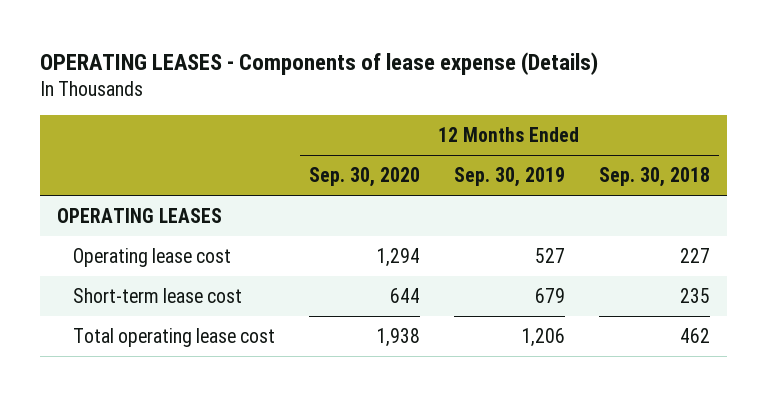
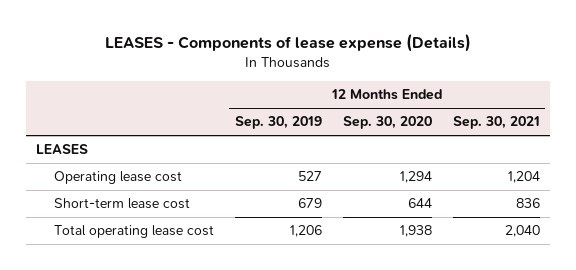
- OPERATING LEASES - Components of lease expense (Details)
+ LEASES - Components of lease expense (Details)
- | 12 Months Ended Sep. 30, 2020 | 12 Months Ended Sep. 30, 2019 | 12 Months Ended Sep. 30, 2018
+ | 12 Months Ended Sep. 30, 2019 | 12 Months Ended Sep. 30, 2020 | 12 Months Ended Sep. 30, 2021
- OPERATING LEASES
+ LEASES

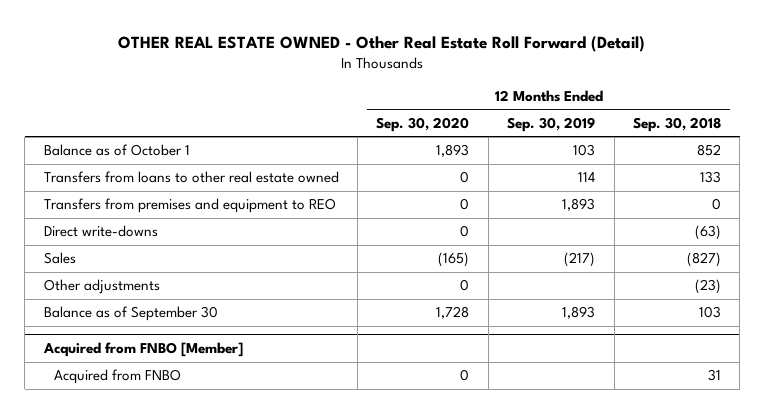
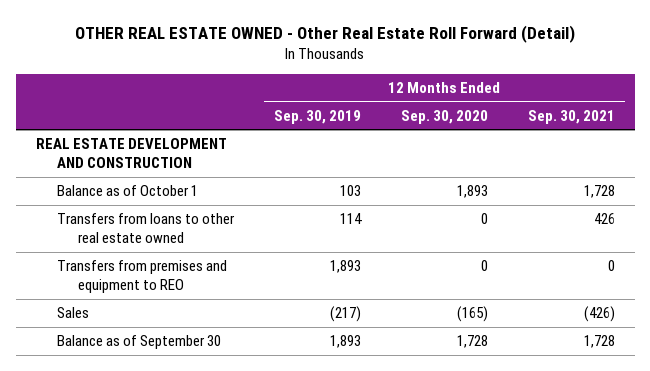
- | 12 Months Ended Sep. 30, 2020 | 12 Months Ended Sep. 30, 2019 | 12 Months Ended Sep. 30, 2018
+ | 12 Months Ended Sep. 30, 2019 | 12 Months Ended Sep. 30, 2020 | 12 Months Ended Sep. 30, 2021
+ REAL ESTATE DEVELOPMENT AND CONSTRUCTION
- Direct write-downs | 0 | | (63)
- Other adjustments | 0 | | (23)
- Acquired from FNBO [Member]
- Acquired from FNBO | 0 | | 31

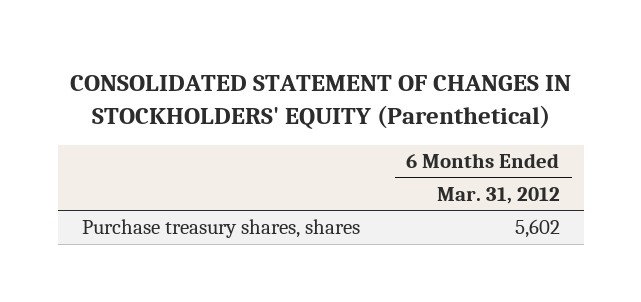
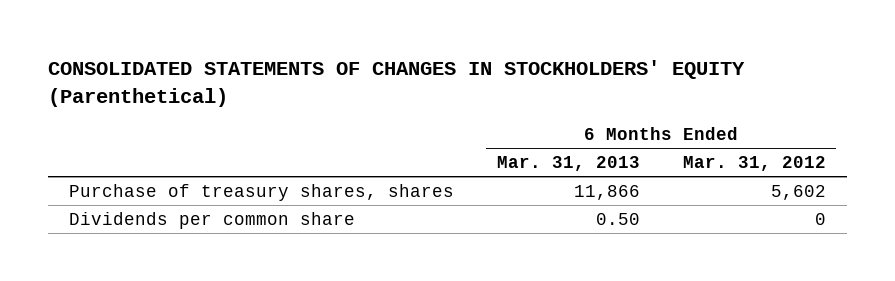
- CONSOLIDATED STATEMENT OF CHANGES IN STOCKHOLDERS' EQUITY (Parenthetical)
+ CONSOLIDATED STATEMENTS OF CHANGES IN STOCKHOLDERS' EQUITY (Parenthetical)
- | 6 Months Ended Mar. 31, 2012
+ | 6 Months Ended Mar. 31, 2013 | 6 Months Ended Mar. 31, 2012
- Purchase treasury shares, shares | 5,602
+ Purchase of treasury shares, shares | 11,866 | 5,602
+ Dividends per common share | 0.50 | 0

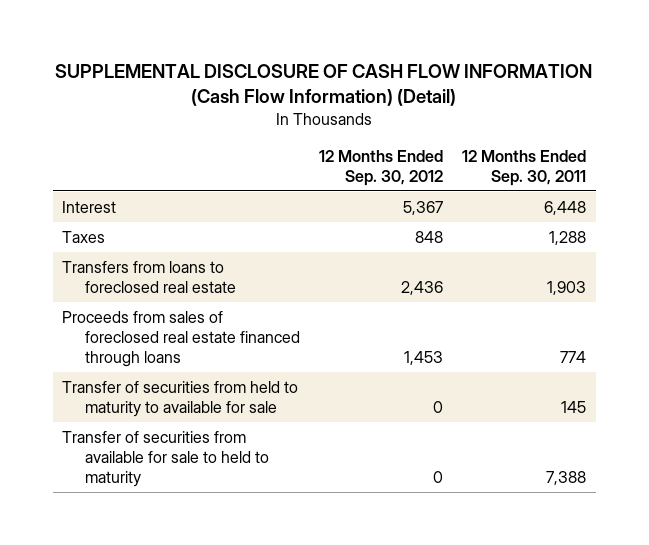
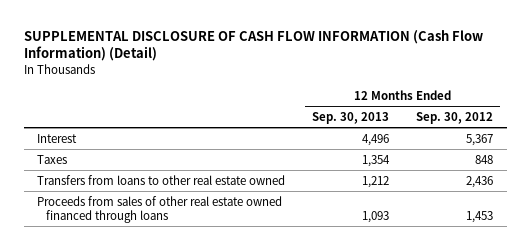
- | 12 Months Ended Sep. 30, 2012 | 12 Months Ended Sep. 30, 2011
+ | 12 Months Ended Sep. 30, 2013 | 12 Months Ended Sep. 30, 2012
- Transfers from loans to foreclosed real estate | 2,436 | 1,903
- Proceeds from sales of foreclosed real estate financed through loans | 1,453 | 774
- Transfer of securities from held to maturity to available for sale | 0 | 145
- Transfer of securities from available for sale to held to maturity | 0 | 7,388
+ Transfers from loans to other real estate owned | 1,212 | 2,436
+ Proceeds from sales of other real estate owned financed through loans | 1,093 | 1,453

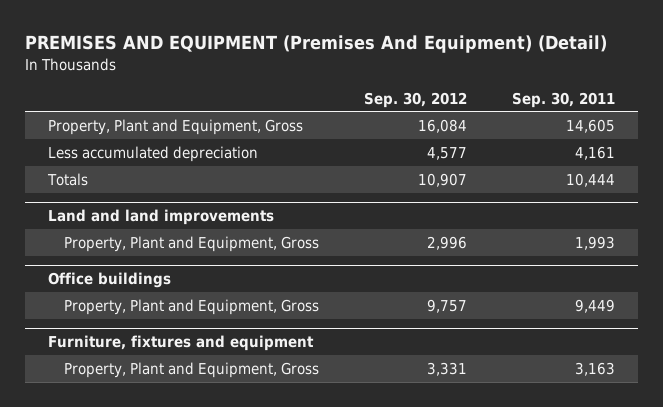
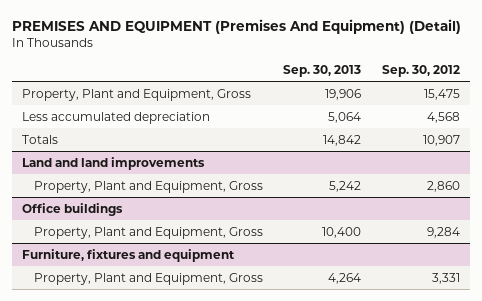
- | Sep. 30, 2012 | Sep. 30, 2011
+ | Sep. 30, 2013 | Sep. 30, 2012
- Property, Plant and Equipment, Gross | 16,084 | 14,605
- Less accumulated depreciation | 4,577 | 4,161
+ Property, Plant and Equipment, Gross | 19,906 | 15,475
+ Less accumulated depreciation | 5,064 | 4,568
@ Land and land improvements
- Property, Plant and Equipment, Gross | 2,996 | 1,993
+ Property, Plant and Equipment, Gross | 5,242 | 2,860
@ Office buildings
- Property, Plant and Equipment, Gross | 9,757 | 9,449
+ Property, Plant and Equipment, Gross | 10,400 | 9,284

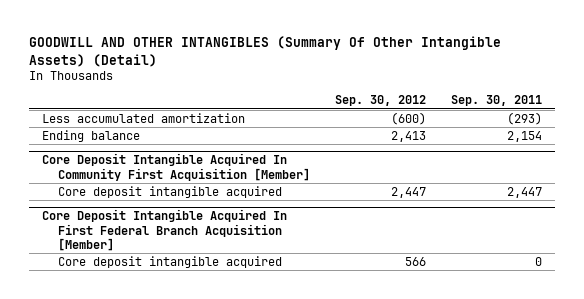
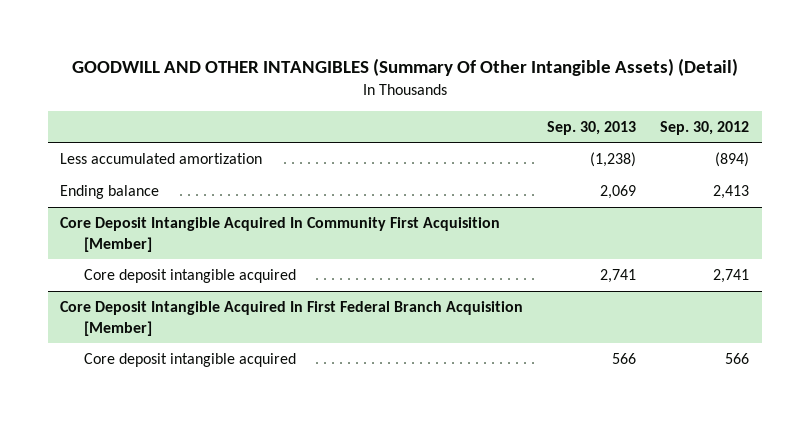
- | Sep. 30, 2012 | Sep. 30, 2011
+ | Sep. 30, 2013 | Sep. 30, 2012
- Less accumulated amortization | (600) | (293)
+ Less accumulated amortization | (1,238) | (894)
@ Core Deposit Intangible Acquired In Community First Acquisition [Member]
- Core deposit intangible acquired | 2,447 | 2,447
+ Core deposit intangible acquired | 2,741 | 2,741

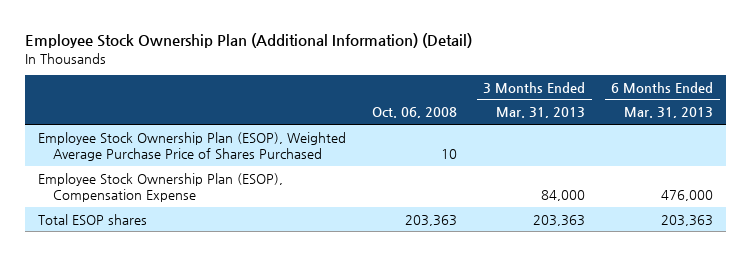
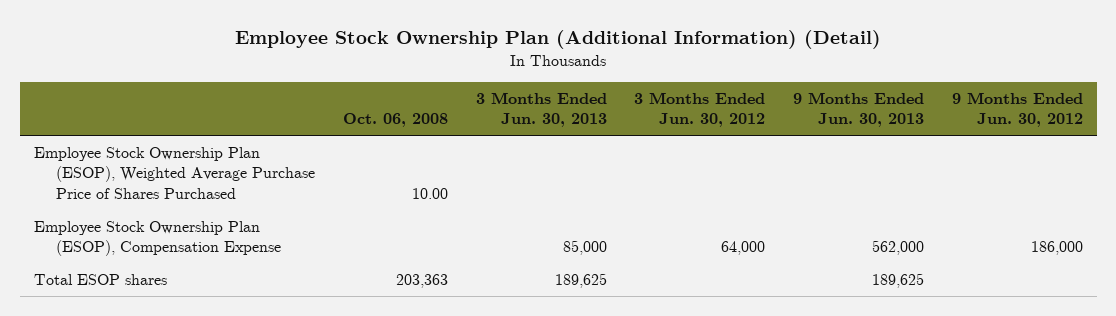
- | Oct. 06, 2008 | 3 Months Ended Mar. 31, 2013 | 6 Months Ended Mar. 31, 2013
+ | Oct. 06, 2008 | 3 Months Ended Jun. 30, 2013 | 3 Months Ended Jun. 30, 2012 | 9 Months Ended Jun. 30, 2013 | 9 Months Ended Jun. 30, 2012
- Employee Stock Ownership Plan (ESOP), Weighted Average Purchase Price of Shares Purchased | 10 | |
+ Employee Stock Ownership Plan (ESOP), Weighted Average Purchase Price of Shares Purchased | 10.00 | | | |

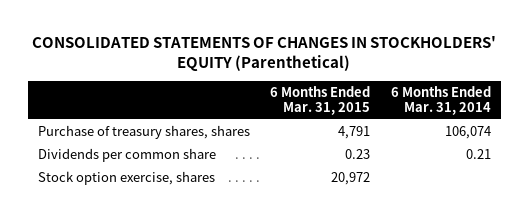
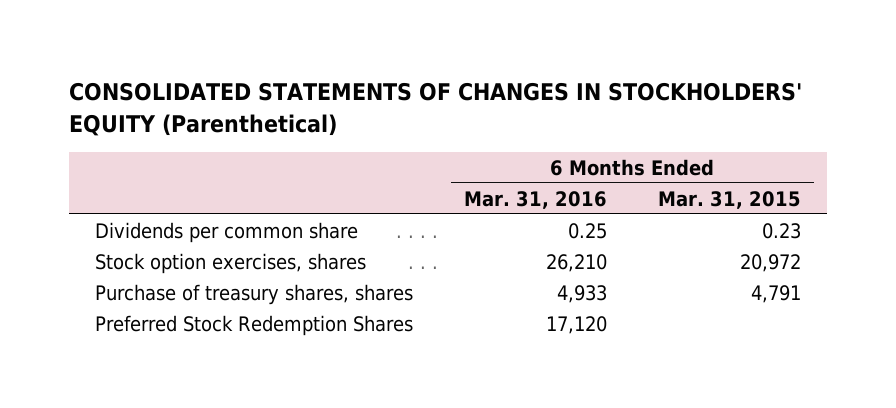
- | 6 Months Ended Mar. 31, 2015 | 6 Months Ended Mar. 31, 2014
+ | 6 Months Ended Mar. 31, 2016 | 6 Months Ended Mar. 31, 2015
- Stock option exercise, shares | 20,972 |
+ Stock option exercises, shares | 26,210 | 20,972
moved down: Purchase of treasury shares, shares | 4,933 | 4,791
+ Preferred Stock Redemption Shares | 17,120 |

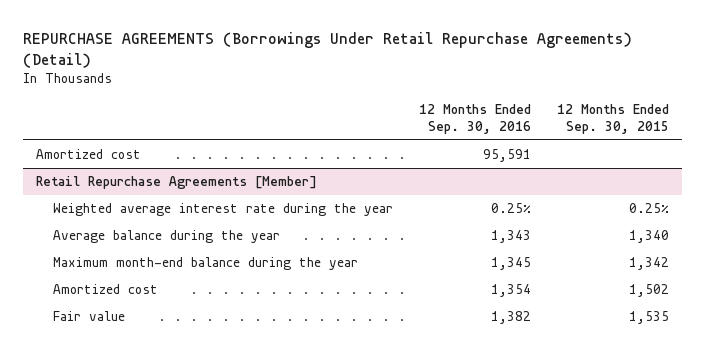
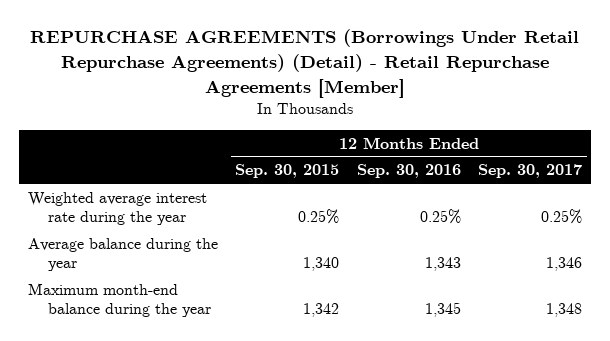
- REPURCHASE AGREEMENTS (Borrowings Under Retail Repurchase Agreements) (Detail)
+ REPURCHASE AGREEMENTS (Borrowings Under Retail Repurchase Agreements) (Detail) - Retail Repurchase Agreements [Member]
- | 12 Months Ended Sep. 30, 2016 | 12 Months Ended Sep. 30, 2015
+ | 12 Months Ended Sep. 30, 2015 | 12 Months Ended Sep. 30, 2016 | 12 Months Ended Sep. 30, 2017
- Amortized cost | 95,591 |
- Retail Repurchase Agreements [Member]
- Amortized cost | 1,354 | 1,502
- Fair value | 1,382 | 1,535

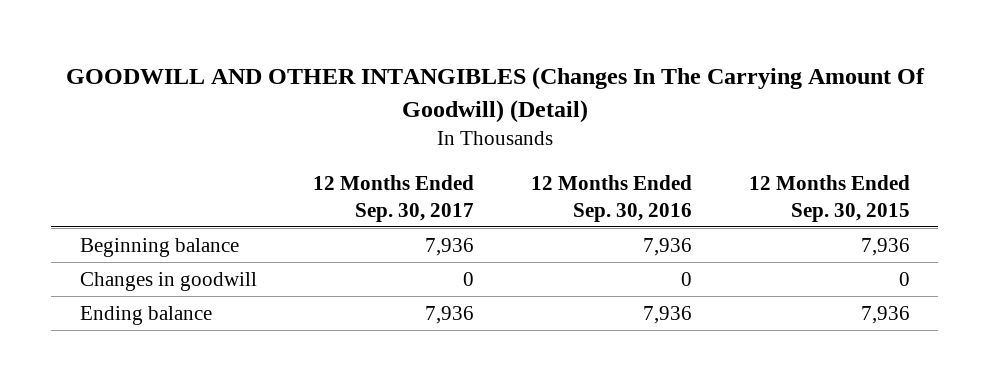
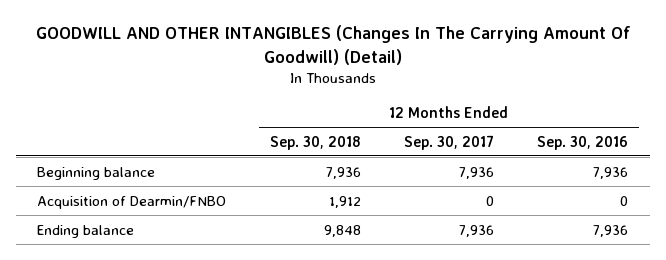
- | 12 Months Ended Sep. 30, 2017 | 12 Months Ended Sep. 30, 2016 | 12 Months Ended Sep. 30, 2015
+ | 12 Months Ended Sep. 30, 2018 | 12 Months Ended Sep. 30, 2017 | 12 Months Ended Sep. 30, 2016
- Changes in goodwill | 0 | 0 | 0
+ Acquisition of Dearmin/FNBO | 1,912 | 0 | 0

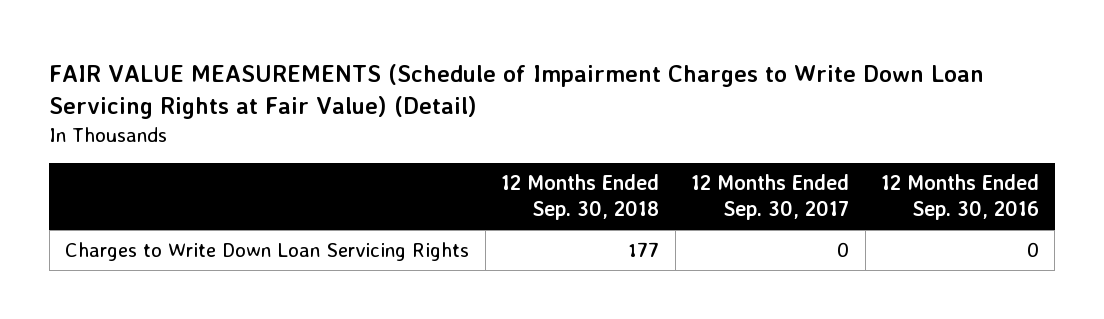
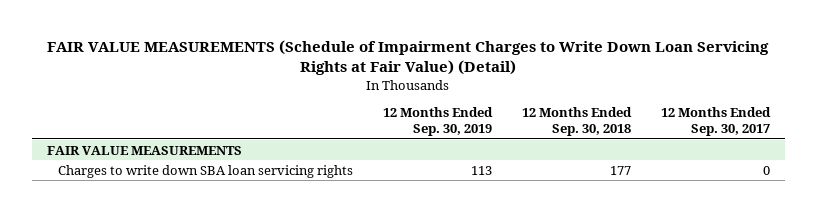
- | 12 Months Ended Sep. 30, 2018 | 12 Months Ended Sep. 30, 2017 | 12 Months Ended Sep. 30, 2016
+ | 12 Months Ended Sep. 30, 2019 | 12 Months Ended Sep. 30, 2018 | 12 Months Ended Sep. 30, 2017
- Charges to Write Down Loan Servicing Rights | 177 | 0 | 0
+ FAIR VALUE MEASUREMENTS
+ Charges to write down SBA loan servicing rights | 113 | 177 | 0

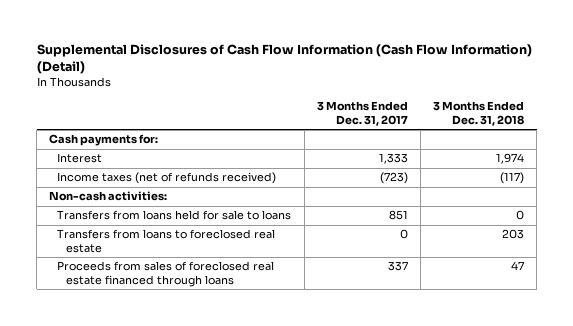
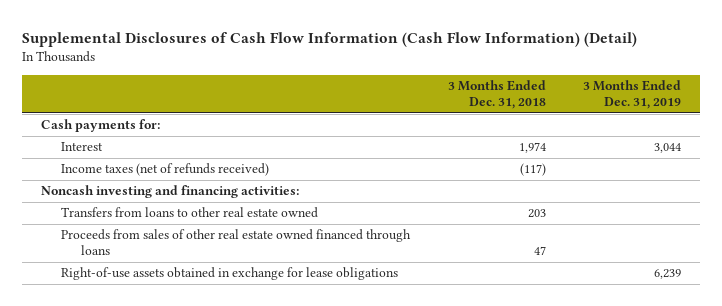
- | 3 Months Ended Dec. 31, 2017 | 3 Months Ended Dec. 31, 2018
+ | 3 Months Ended Dec. 31, 2018 | 3 Months Ended Dec. 31, 2019
- Non-cash activities:
- Transfers from loans held for sale to loans | 851 | 0
- Transfers from loans to foreclosed real estate | 0 | 203
- Proceeds from sales of foreclosed real estate financed through loans | 337 | 47
+ Noncash investing and financing activities:
+ Transfers from loans to other real estate owned | 203 |
+ Proceeds from sales of other real estate owned financed through loans | 47 |
+ Right-of-use assets obtained in exchange for lease obligations | | 6,239

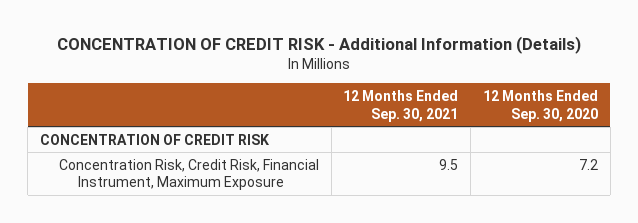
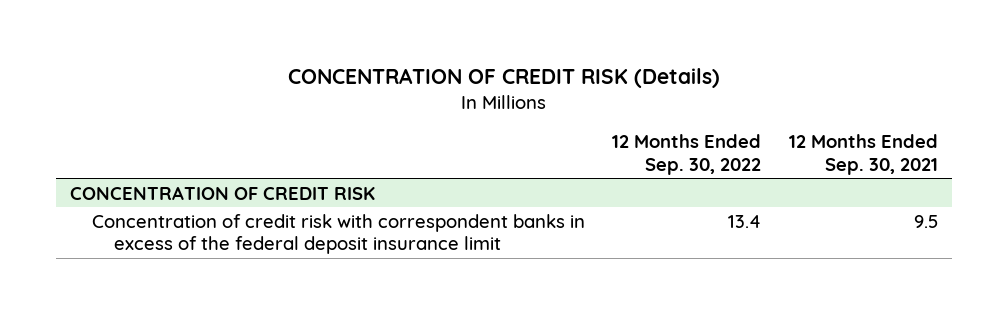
- CONCENTRATION OF CREDIT RISK - Additional Information (Details)
+ CONCENTRATION OF CREDIT RISK (Details)
- | 12 Months Ended Sep. 30, 2021 | 12 Months Ended Sep. 30, 2020
+ | 12 Months Ended Sep. 30, 2022 | 12 Months Ended Sep. 30, 2021
- Concentration Risk, Credit Risk, Financial Instrument, Maximum Exposure | 9.5 | 7.2
+ Concentration of credit risk with correspondent banks in excess of the federal deposit insurance limit | 13.4 | 9.5

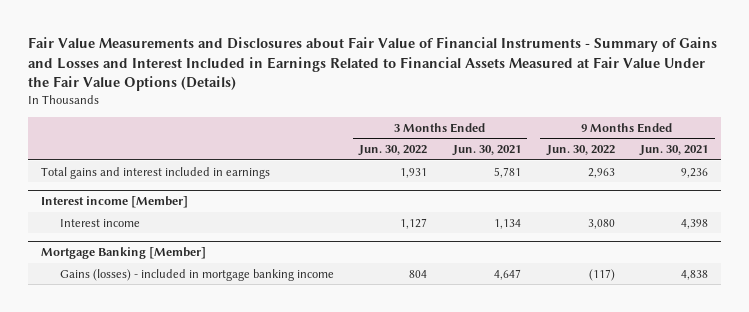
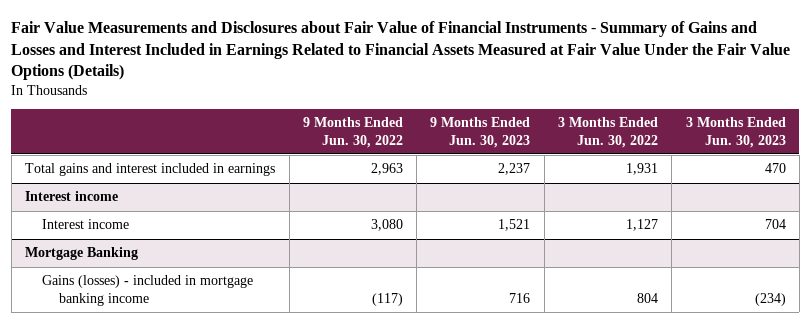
- | 3 Months Ended Jun. 30, 2022 | 3 Months Ended Jun. 30, 2021 | 9 Months Ended Jun. 30, 2022 | 9 Months Ended Jun. 30, 2021
+ | 9 Months Ended Jun. 30, 2022 | 9 Months Ended Jun. 30, 2023 | 3 Months Ended Jun. 30, 2022 | 3 Months Ended Jun. 30, 2023
- Interest income [Member]
+ Interest income
- Mortgage Banking [Member]
+ Mortgage Banking

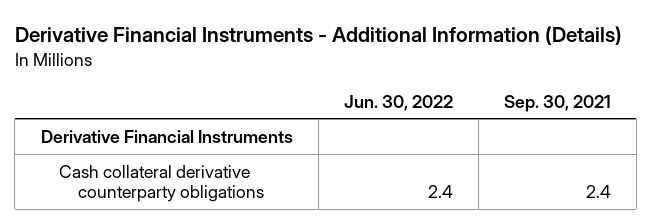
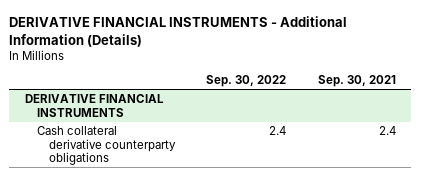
- Derivative Financial Instruments - Additional Information (Details)
+ DERIVATIVE FINANCIAL INSTRUMENTS - Additional Information (Details)
- | Jun. 30, 2022 | Sep. 30, 2021
+ | Sep. 30, 2022 | Sep. 30, 2021
- Derivative Financial Instruments
+ DERIVATIVE FINANCIAL INSTRUMENTS

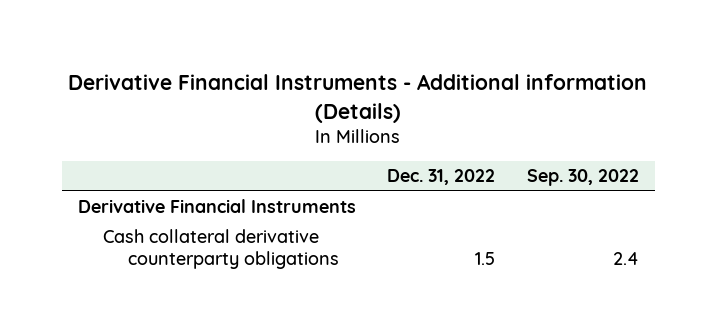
- DERIVATIVE FINANCIAL INSTRUMENTS - Additional Information (Details)
+ Derivative Financial Instruments - Additional information (Details)
- | Sep. 30, 2022 | Sep. 30, 2021
+ | Dec. 31, 2022 | Sep. 30, 2022
- DERIVATIVE FINANCIAL INSTRUMENTS
+ Derivative Financial Instruments

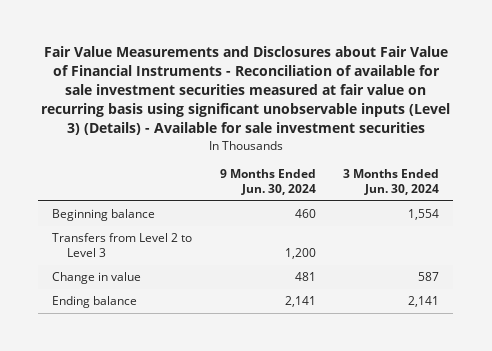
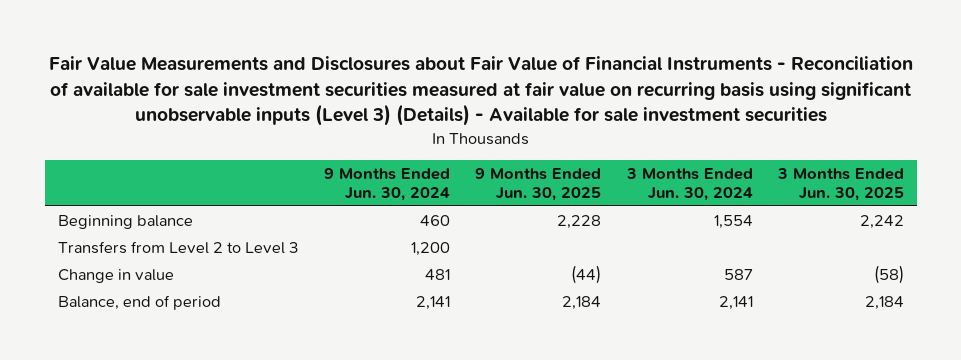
- | 9 Months Ended Jun. 30, 2024 | 3 Months Ended Jun. 30, 2024
+ | 9 Months Ended Jun. 30, 2024 | 9 Months Ended Jun. 30, 2025 | 3 Months Ended Jun. 30, 2024 | 3 Months Ended Jun. 30, 2025
- Ending balance | 2,141 | 2,141
+ Balance, end of period | 2,141 | 2,184 | 2,141 | 2,184

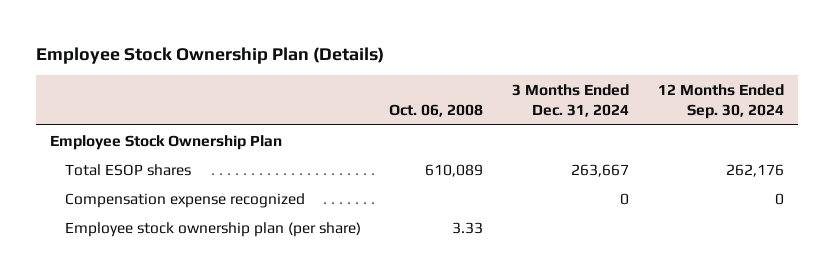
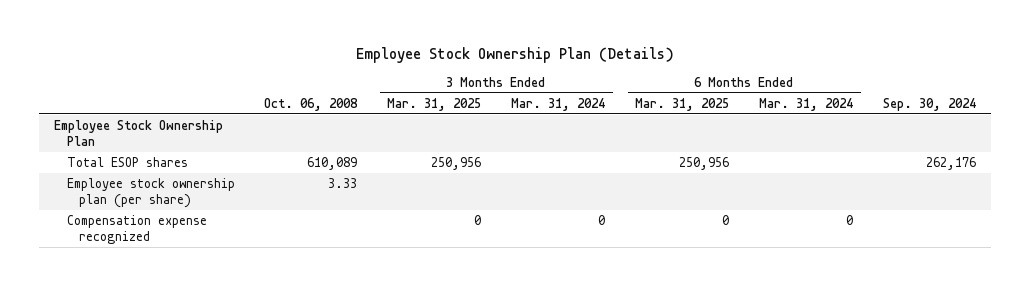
- | Oct. 06, 2008 | 3 Months Ended Dec. 31, 2024 | 12 Months Ended Sep. 30, 2024
+ | Oct. 06, 2008 | 3 Months Ended Mar. 31, 2025 | 3 Months Ended Mar. 31, 2024 | 6 Months Ended Mar. 31, 2025 | 6 Months Ended Mar. 31, 2024 | Sep. 30, 2024
moved down: Compensation expense recognized | | 0 | 0 | 0 | 0 |

